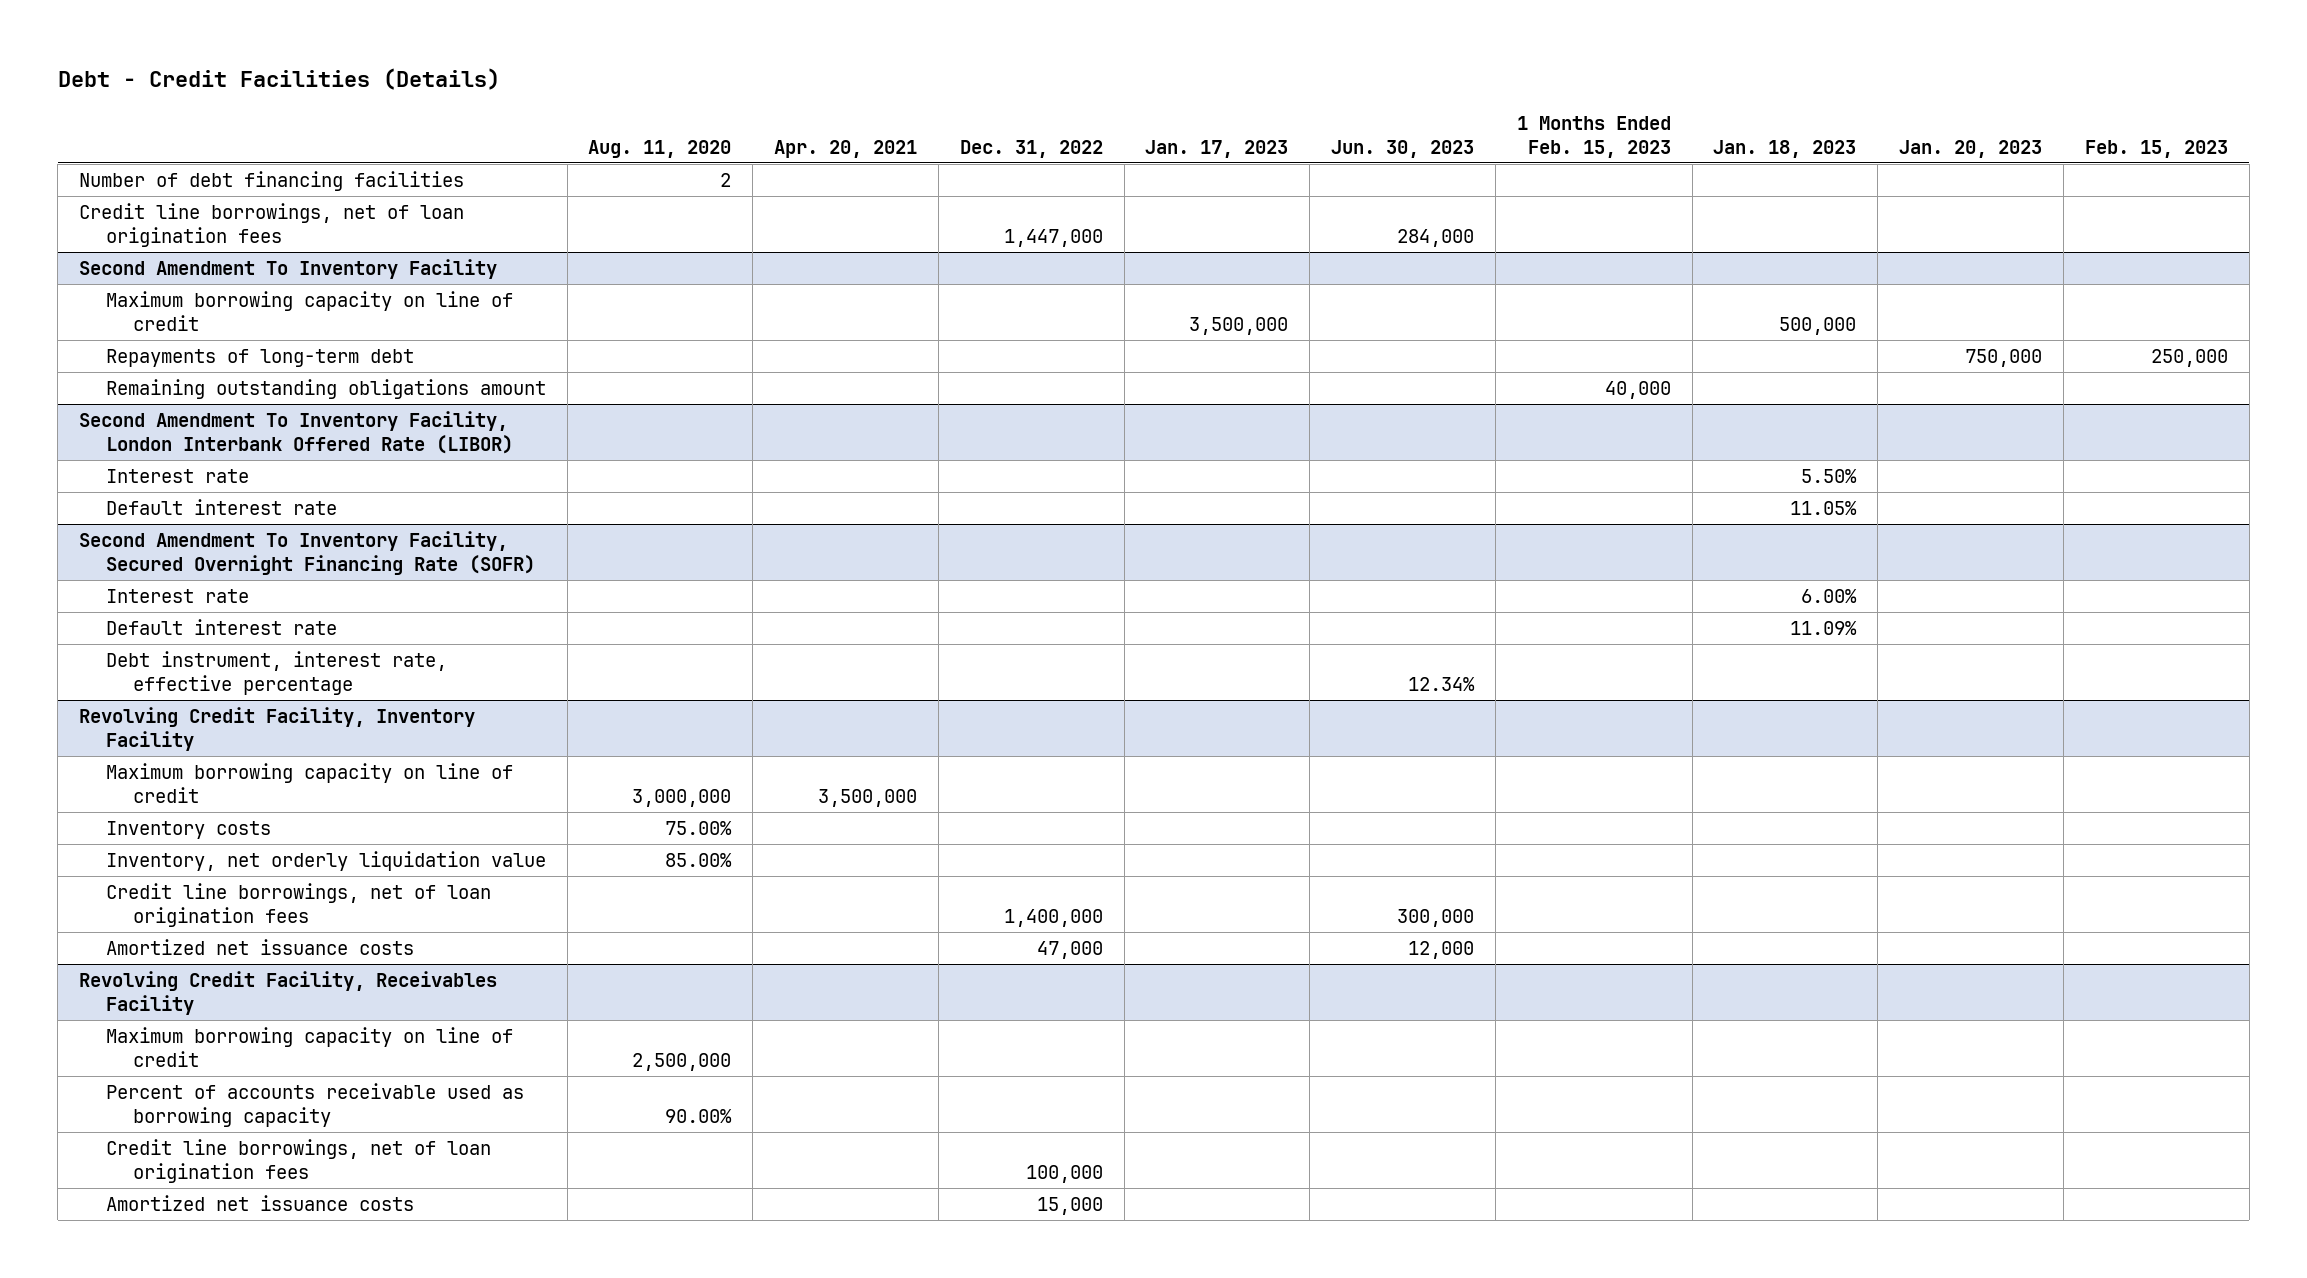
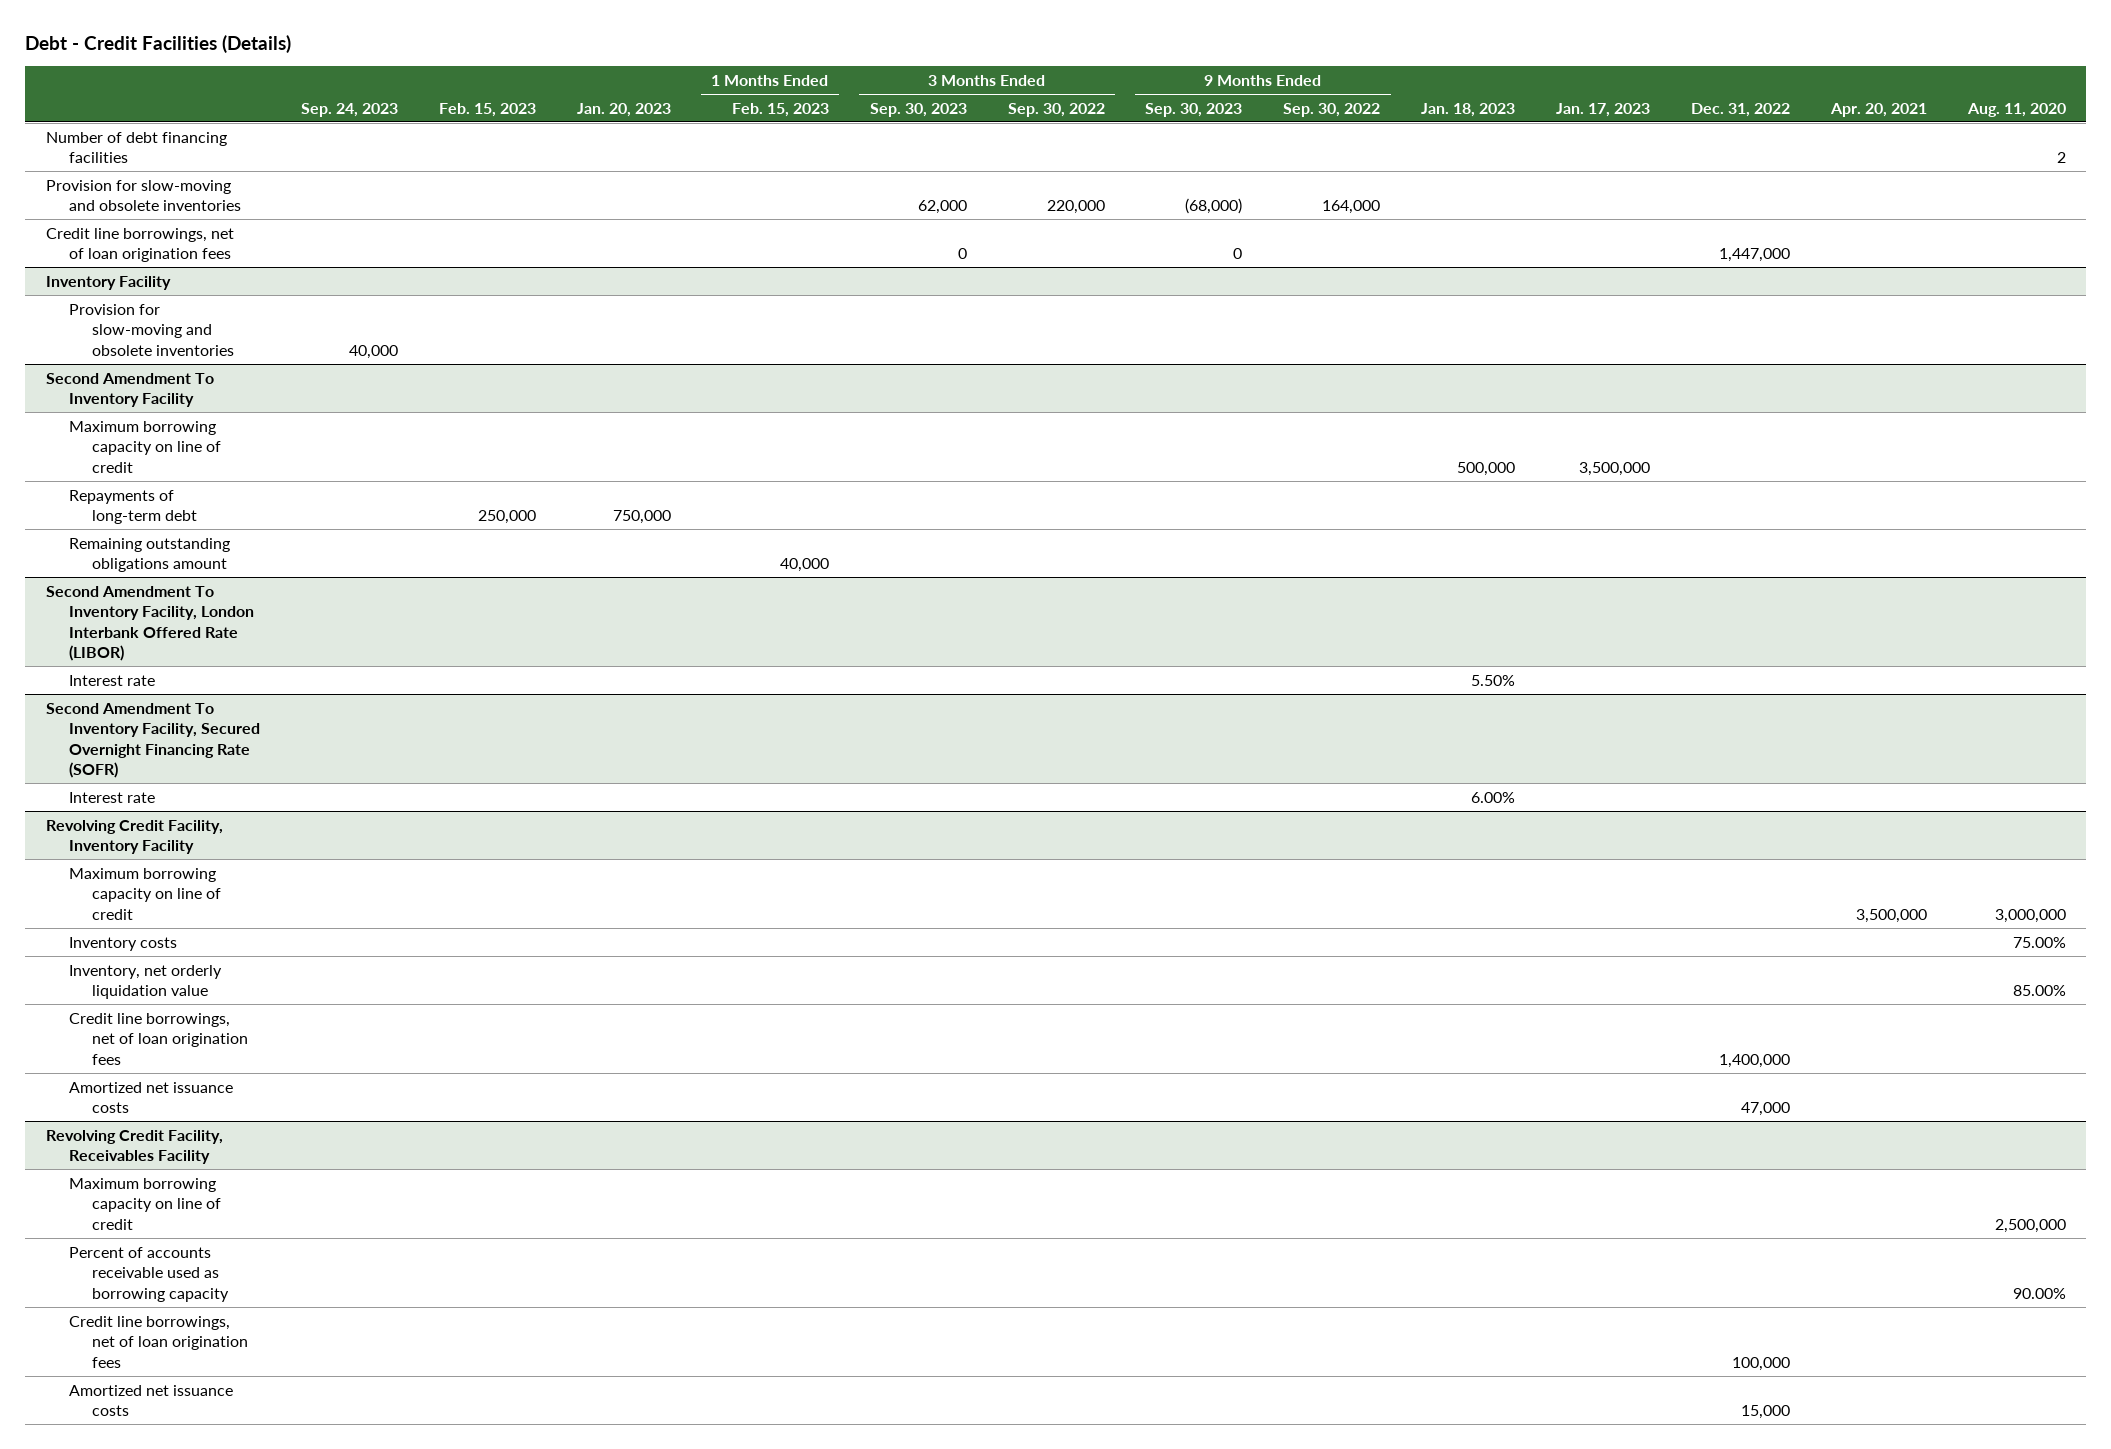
- | Aug. 11, 2020 | Apr. 20, 2021 | Dec. 31, 2022 | Jan. 17, 2023 | Jun. 30, 2023 | 1 Months Ended Feb. 15, 2023 | Jan. 18, 2023 | Jan. 20, 2023 | Feb. 15, 2023
+ | Sep. 24, 2023 | Feb. 15, 2023 | Jan. 20, 2023 | 1 Months Ended Feb. 15, 2023 | 3 Months Ended Sep. 30, 2023 | 3 Months Ended Sep. 30, 2022 | 9 Months Ended Sep. 30, 2023 | 9 Months Ended Sep. 30, 2022 | Jan. 18, 2023 | Jan. 17, 2023 | Dec. 31, 2022 | Apr. 20, 2021 | Aug. 11, 2020
+ Provision for slow-moving and obsolete inventories | | | | | 62,000 | 220,000 | (68,000) | 164,000 | | | | |
+ Inventory Facility
+ Provision for slow-moving and obsolete inventories | 40,000 | | | | | | | | | | | |
@ Second Amendment To Inventory Facility, London Interbank Offered Rate (LIBOR)
- Default interest rate | | | | | | | 11.05% | |
@ Second Amendment To Inventory Facility, Secured Overnight Financing Rate (SOFR)
- Default interest rate | | | | | | | 11.09% | |
- Debt instrument, interest rate, effective percentage | | | | | 12.34% | | | |

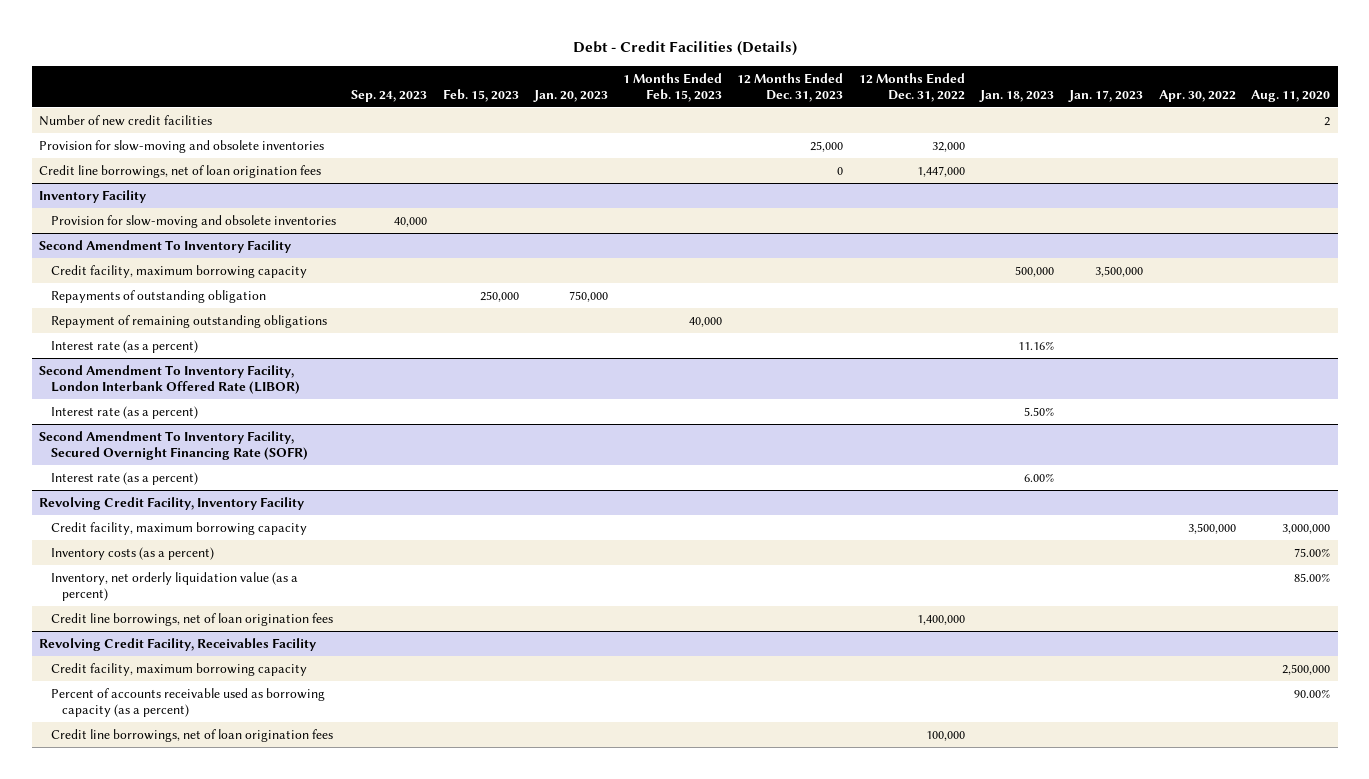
- | Sep. 24, 2023 | Feb. 15, 2023 | Jan. 20, 2023 | 1 Months Ended Feb. 15, 2023 | 3 Months Ended Sep. 30, 2023 | 3 Months Ended Sep. 30, 2022 | 9 Months Ended Sep. 30, 2023 | 9 Months Ended Sep. 30, 2022 | Jan. 18, 2023 | Jan. 17, 2023 | Dec. 31, 2022 | Apr. 20, 2021 | Aug. 11, 2020
+ | Sep. 24, 2023 | Feb. 15, 2023 | Jan. 20, 2023 | 1 Months Ended Feb. 15, 2023 | 12 Months Ended Dec. 31, 2023 | 12 Months Ended Dec. 31, 2022 | Jan. 18, 2023 | Jan. 17, 2023 | Apr. 30, 2022 | Aug. 11, 2020
- Number of debt financing facilities | | | | | | | | | | | | | 2
+ Number of new credit facilities | | | | | | | | | | 2
@ Second Amendment To Inventory Facility
- Maximum borrowing capacity on line of credit | | | | | | | | | 500,000 | 3,500,000 | | |
- Repayments of long-term debt | | 250,000 | 750,000 | | | | | | | | | |
- Remaining outstanding obligations amount | | | | 40,000 | | | | | | | | |
+ Credit facility, maximum borrowing capacity | | | | | | | 500,000 | 3,500,000 | |
+ Repayments of outstanding obligation | | 250,000 | 750,000 | | | | | | |
+ Repayment of remaining outstanding obligations | | | | 40,000 | | | | | |
+ Interest rate (as a percent) | | | | | | | 11.16% | | |
@ Second Amendment To Inventory Facility, London Interbank Offered Rate (LIBOR)
- Interest rate | | | | | | | | | 5.50% | | | |
+ Interest rate (as a percent) | | | | | | | 5.50% | | |
@ Second Amendment To Inventory Facility, Secured Overnight Financing Rate (SOFR)
- Interest rate | | | | | | | | | 6.00% | | | |
+ Interest rate (as a percent) | | | | | | | 6.00% | | |
@ Revolving Credit Facility, Inventory Facility
- Maximum borrowing capacity on line of credit | | | | | | | | | | | | 3,500,000 | 3,000,000
- Inventory costs | | | | | | | | | | | | | 75.00%
- Inventory, net orderly liquidation value | | | | | | | | | | | | | 85.00%
+ Credit facility, maximum borrowing capacity | | | | | | | | | 3,500,000 | 3,000,000
+ Inventory costs (as a percent) | | | | | | | | | | 75.00%
+ Inventory, net orderly liquidation value (as a percent) | | | | | | | | | | 85.00%
- Amortized net issuance costs | | | | | | | | | | | 47,000 | |
@ Revolving Credit Facility, Receivables Facility
- Maximum borrowing capacity on line of credit | | | | | | | | | | | | | 2,500,000
- Percent of accounts receivable used as borrowing capacity | | | | | | | | | | | | | 90.00%
+ Credit facility, maximum borrowing capacity | | | | | | | | | | 2,500,000
+ Percent of accounts receivable used as borrowing capacity (as a percent) | | | | | | | | | | 90.00%
- Amortized net issuance costs | | | | | | | | | | | 15,000 | |

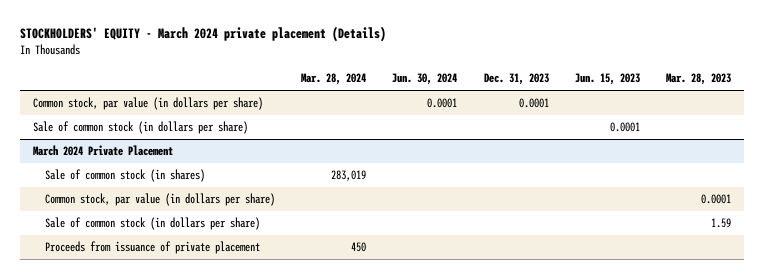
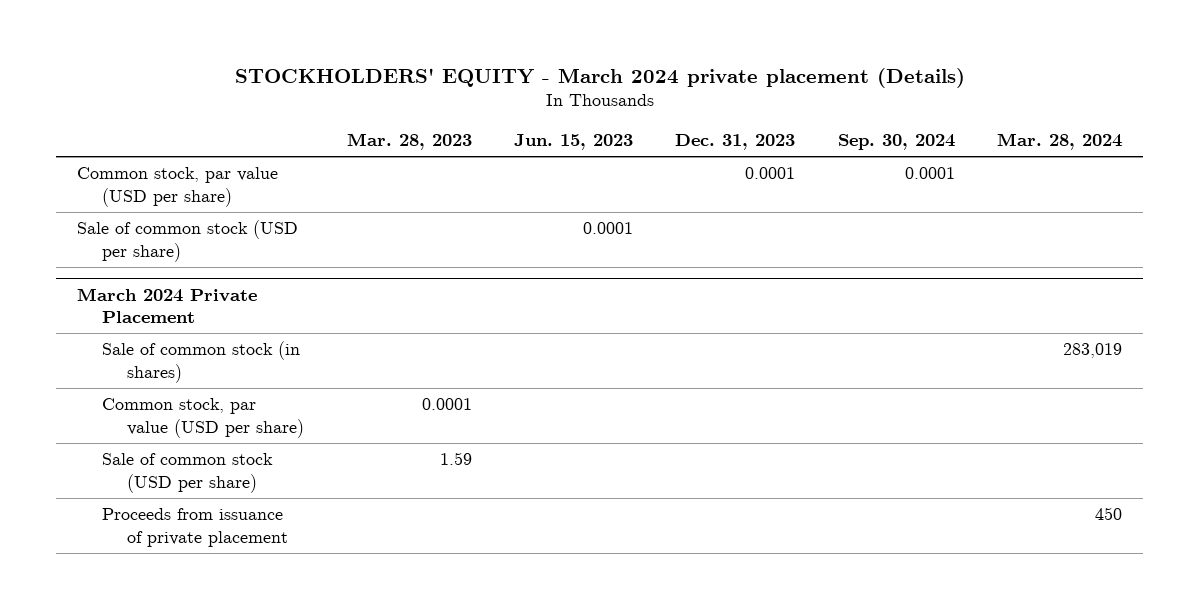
- | Mar. 28, 2024 | Jun. 30, 2024 | Dec. 31, 2023 | Jun. 15, 2023 | Mar. 28, 2023
+ | Mar. 28, 2023 | Jun. 15, 2023 | Dec. 31, 2023 | Sep. 30, 2024 | Mar. 28, 2024
- Common stock, par value (in dollars per share) | | 0.0001 | 0.0001 | |
- Sale of common stock (in dollars per share) | | | | 0.0001 |
+ Common stock, par value (USD per share) | | | 0.0001 | 0.0001 |
+ Sale of common stock (USD per share) | | 0.0001 | | |
@ March 2024 Private Placement
- Common stock, par value (in dollars per share) | | | | | 0.0001
- Sale of common stock (in dollars per share) | | | | | 1.59
+ Common stock, par value (USD per share) | 0.0001 | | | |
+ Sale of common stock (USD per share) | 1.59 | | | |

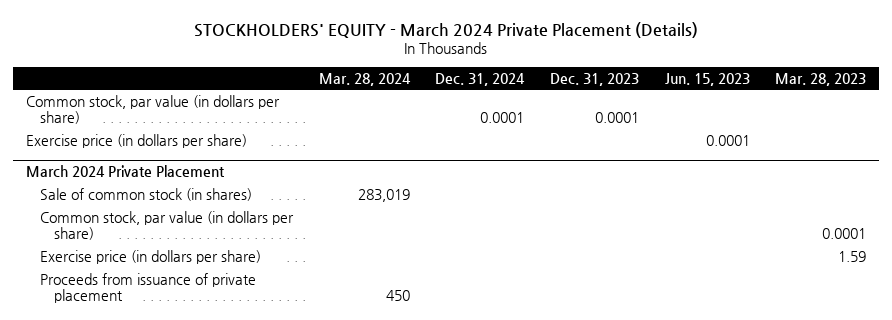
- STOCKHOLDERS' EQUITY - March 2024 private placement (Details)
+ STOCKHOLDERS' EQUITY - March 2024 Private Placement (Details)
- | Mar. 28, 2023 | Jun. 15, 2023 | Dec. 31, 2023 | Sep. 30, 2024 | Mar. 28, 2024
+ | Mar. 28, 2024 | Dec. 31, 2024 | Dec. 31, 2023 | Jun. 15, 2023 | Mar. 28, 2023
- Common stock, par value (USD per share) | | | 0.0001 | 0.0001 |
- Sale of common stock (USD per share) | | 0.0001 | | |
+ Common stock, par value (in dollars per share) | | 0.0001 | 0.0001 | |
+ Exercise price (in dollars per share) | | | | 0.0001 |
@ March 2024 Private Placement
- Common stock, par value (USD per share) | 0.0001 | | | |
- Sale of common stock (USD per share) | 1.59 | | | |
+ Common stock, par value (in dollars per share) | | | | | 0.0001
+ Exercise price (in dollars per share) | | | | | 1.59

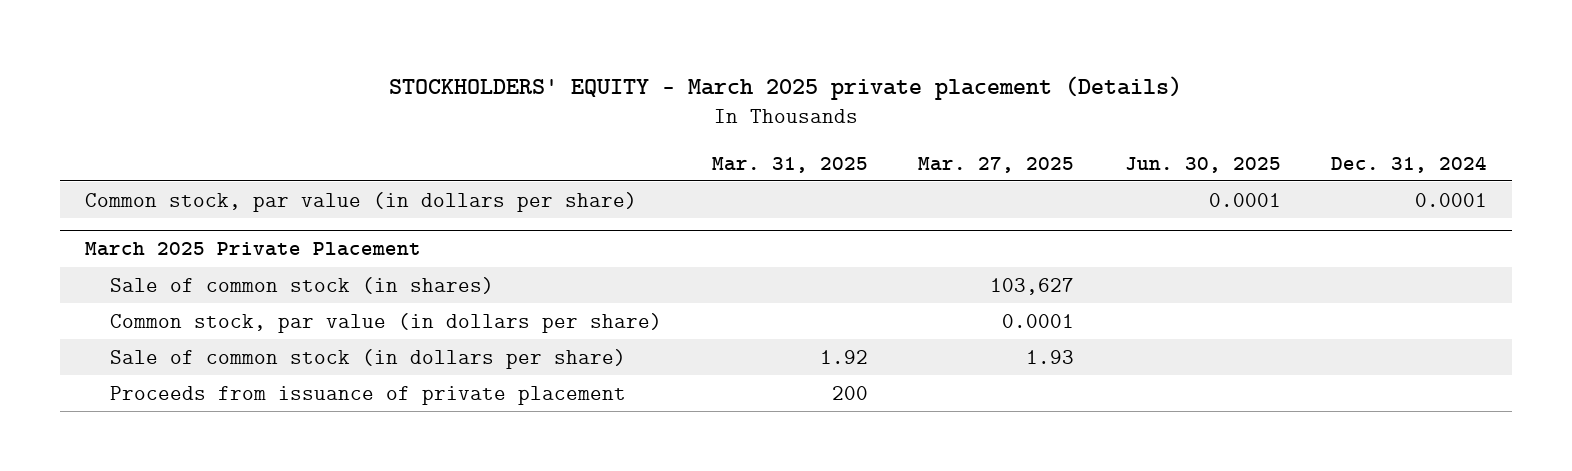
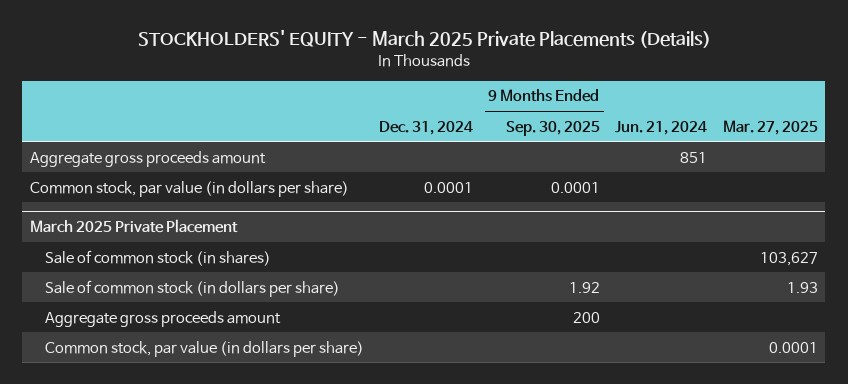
- STOCKHOLDERS' EQUITY - March 2025 private placement (Details)
+ STOCKHOLDERS' EQUITY - March 2025 Private Placements (Details)
- | Mar. 31, 2025 | Mar. 27, 2025 | Jun. 30, 2025 | Dec. 31, 2024
+ | Dec. 31, 2024 | 9 Months Ended Sep. 30, 2025 | Jun. 21, 2024 | Mar. 27, 2025
+ Aggregate gross proceeds amount | | | 851 |
@ March 2025 Private Placement
- Proceeds from issuance of private placement | 200 | | |
+ Aggregate gross proceeds amount | | 200 | |
moved down: Common stock, par value (in dollars per share) | | | | 0.0001

